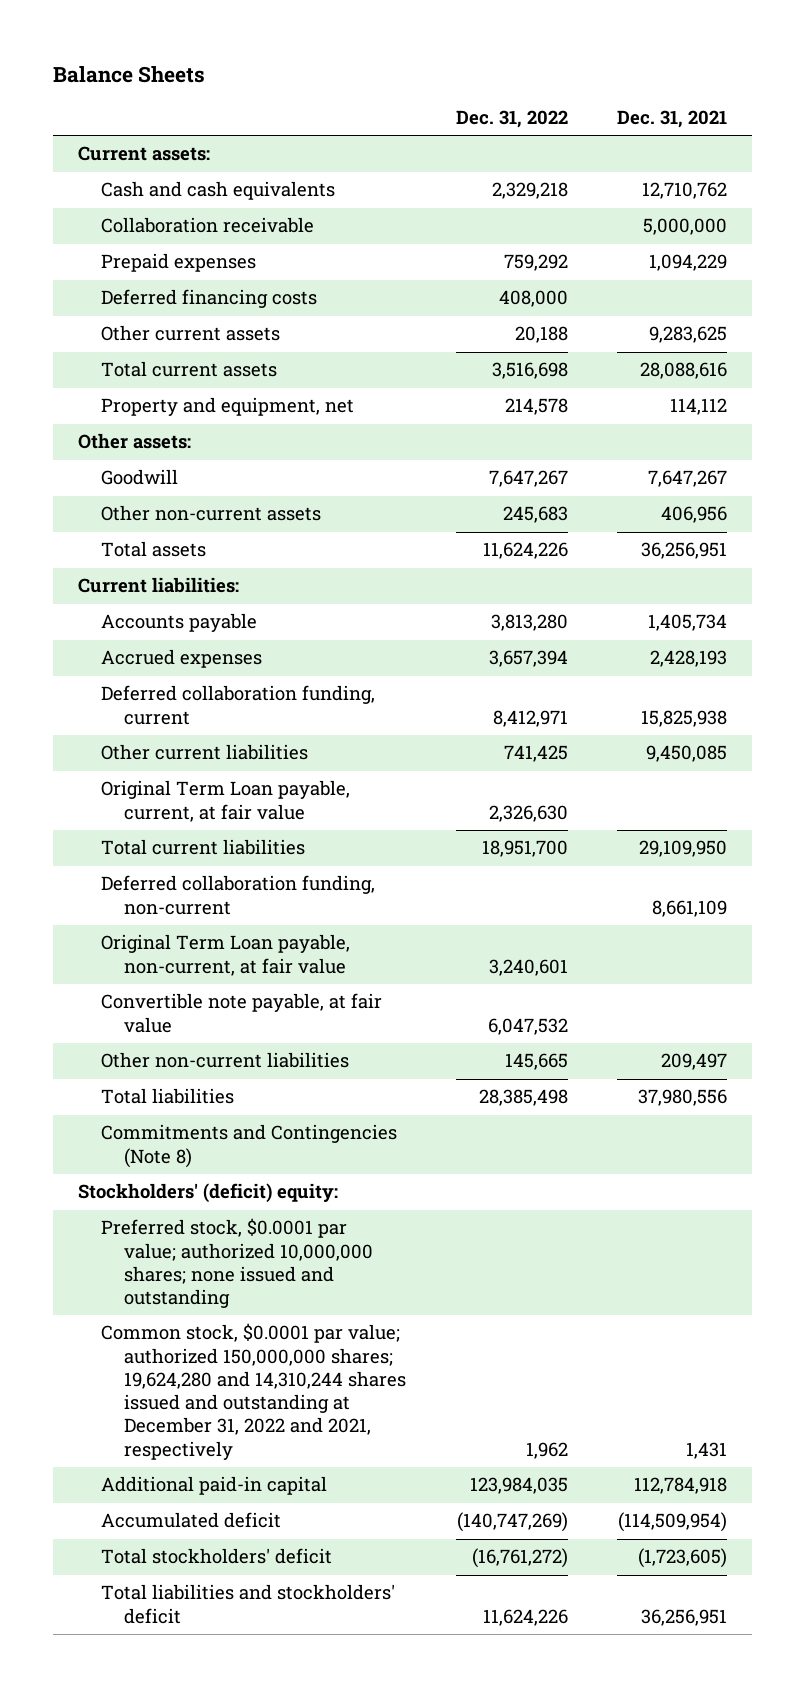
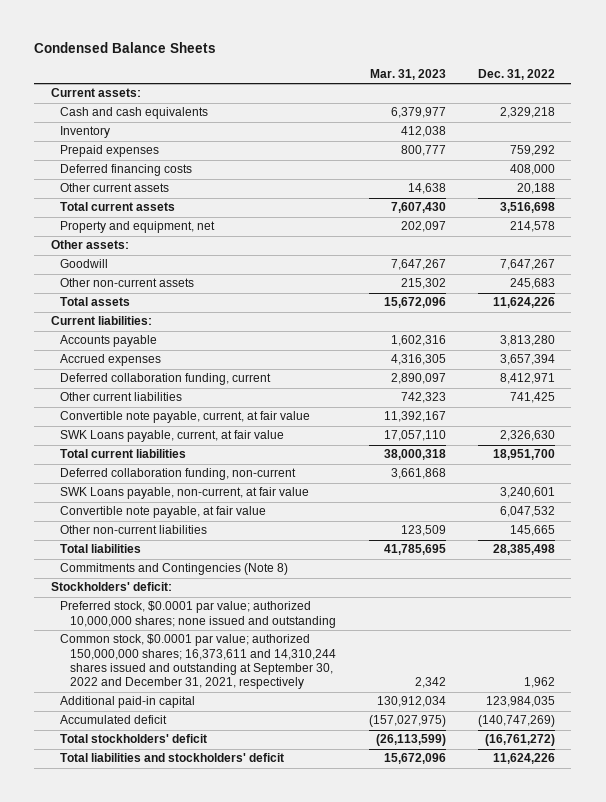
- Balance Sheets
+ Condensed Balance Sheets
- | Dec. 31, 2022 | Dec. 31, 2021
+ | Mar. 31, 2023 | Dec. 31, 2022
- Collaboration receivable | | 5,000,000
+ Inventory | 412,038 |
- Original Term Loan payable, current, at fair value | 2,326,630 |
+ Convertible note payable, current, at fair value | 11,392,167 |
+ SWK Loans payable, current, at fair value | 17,057,110 | 2,326,630
- Original Term Loan payable, non-current, at fair value | 3,240,601 |
+ SWK Loans payable, non-current, at fair value | | 3,240,601
- Stockholders' (deficit) equity:
+ Stockholders' deficit:
- Common stock, $0.0001 par value; authorized 150,000,000 shares; 19,624,280 and 14,310,244 shares issued and outstanding at December 31, 2022 and 2021, respectively | 1,962 | 1,431
+ Common stock, $0.0001 par value; authorized 150,000,000 shares; 16,373,611 and 14,310,244 shares issued and outstanding at September 30, 2022 and December 31, 2021, respectively | 2,342 | 1,962

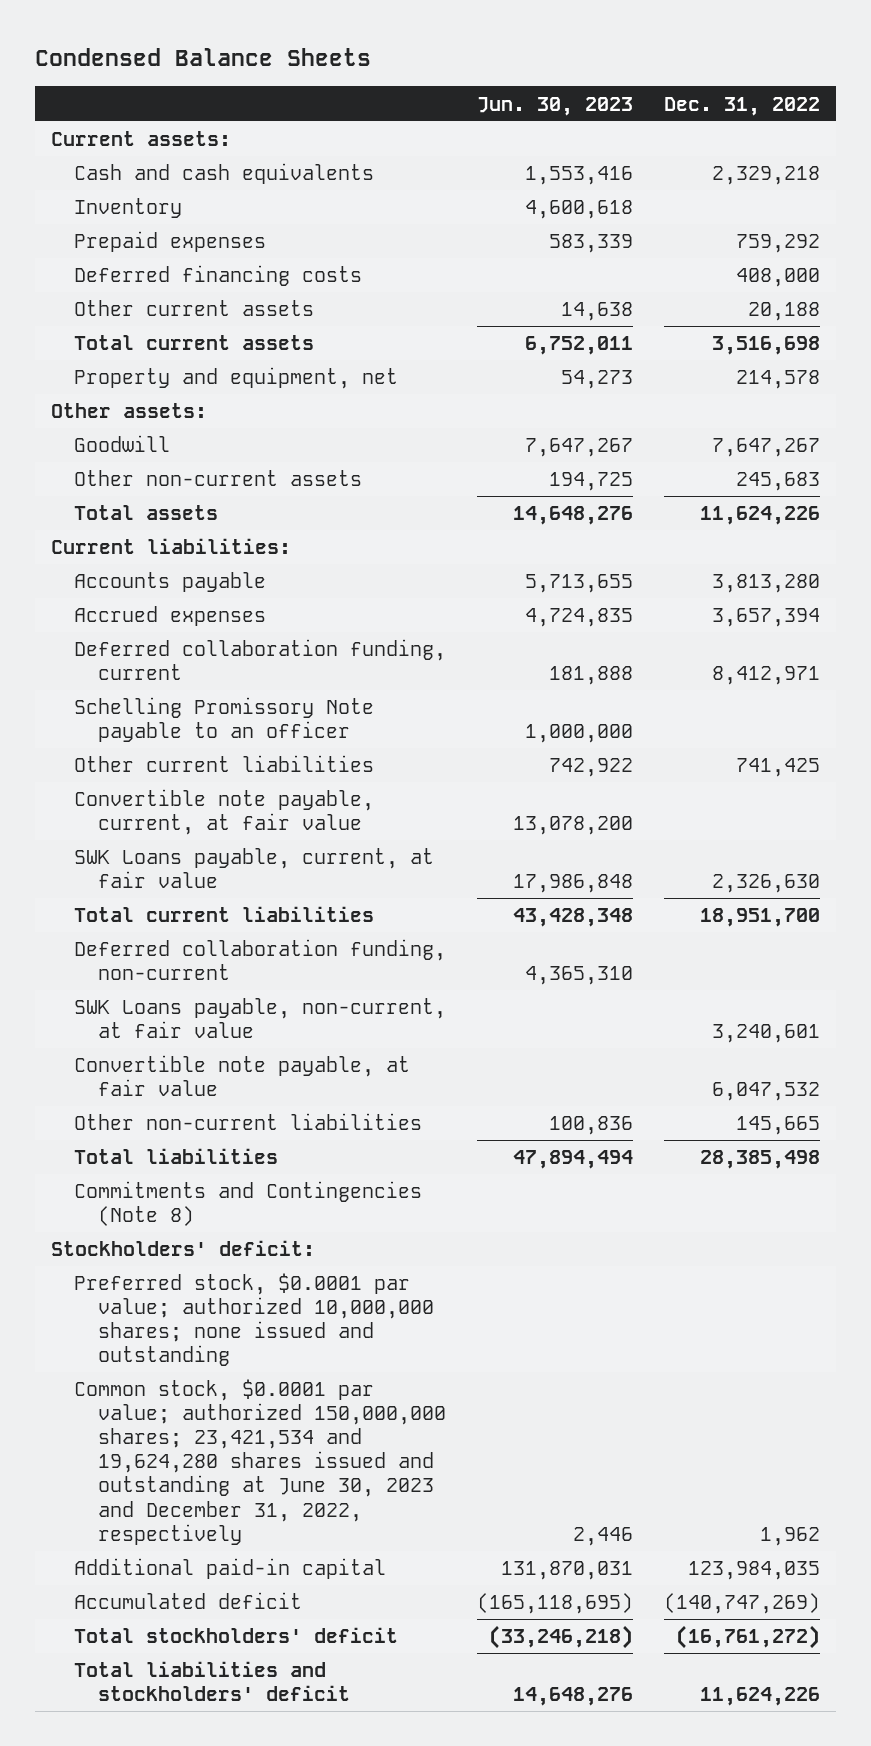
- | Mar. 31, 2023 | Dec. 31, 2022
+ | Jun. 30, 2023 | Dec. 31, 2022
+ Schelling Promissory Note payable to an officer | 1,000,000 |
- Common stock, $0.0001 par value; authorized 150,000,000 shares; 16,373,611 and 14,310,244 shares issued and outstanding at September 30, 2022 and December 31, 2021, respectively | 2,342 | 1,962
+ Common stock, $0.0001 par value; authorized 150,000,000 shares; 23,421,534 and 19,624,280 shares issued and outstanding at June 30, 2023 and December 31, 2022, respectively | 2,446 | 1,962

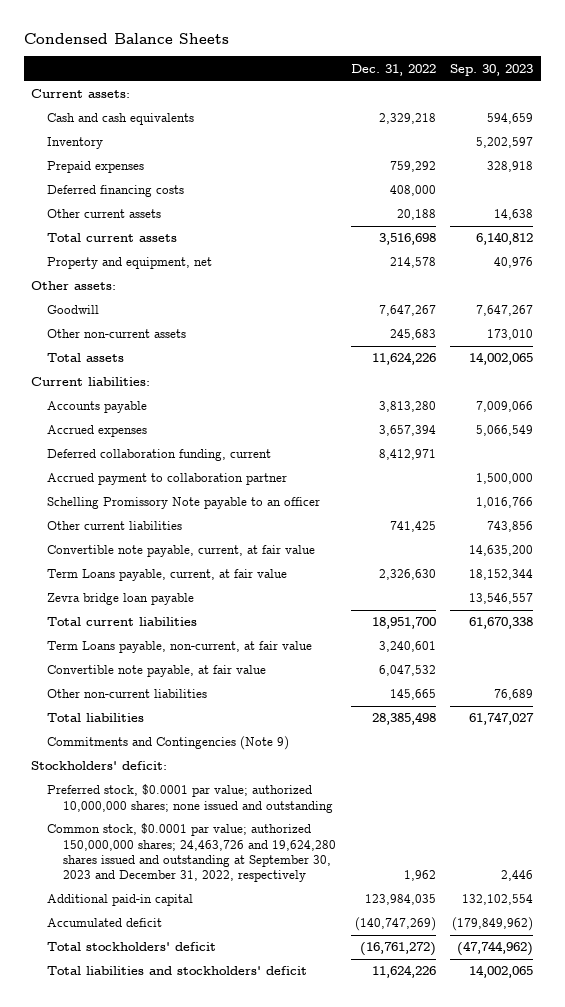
- | Jun. 30, 2023 | Dec. 31, 2022
+ | Dec. 31, 2022 | Sep. 30, 2023
+ Accrued payment to collaboration partner | | 1,500,000
- SWK Loans payable, current, at fair value | 17,986,848 | 2,326,630
+ Term Loans payable, current, at fair value | 2,326,630 | 18,152,344
+ Zevra bridge loan payable | | 13,546,557
- Deferred collaboration funding, non-current | 4,365,310 |
- SWK Loans payable, non-current, at fair value | | 3,240,601
+ Term Loans payable, non-current, at fair value | 3,240,601 |
- Commitments and Contingencies (Note 8)
+ Commitments and Contingencies (Note 9)
- Common stock, $0.0001 par value; authorized 150,000,000 shares; 23,421,534 and 19,624,280 shares issued and outstanding at June 30, 2023 and December 31, 2022, respectively | 2,446 | 1,962
+ Common stock, $0.0001 par value; authorized 150,000,000 shares; 24,463,726 and 19,624,280 shares issued and outstanding at September 30, 2023 and December 31, 2022, respectively | 1,962 | 2,446

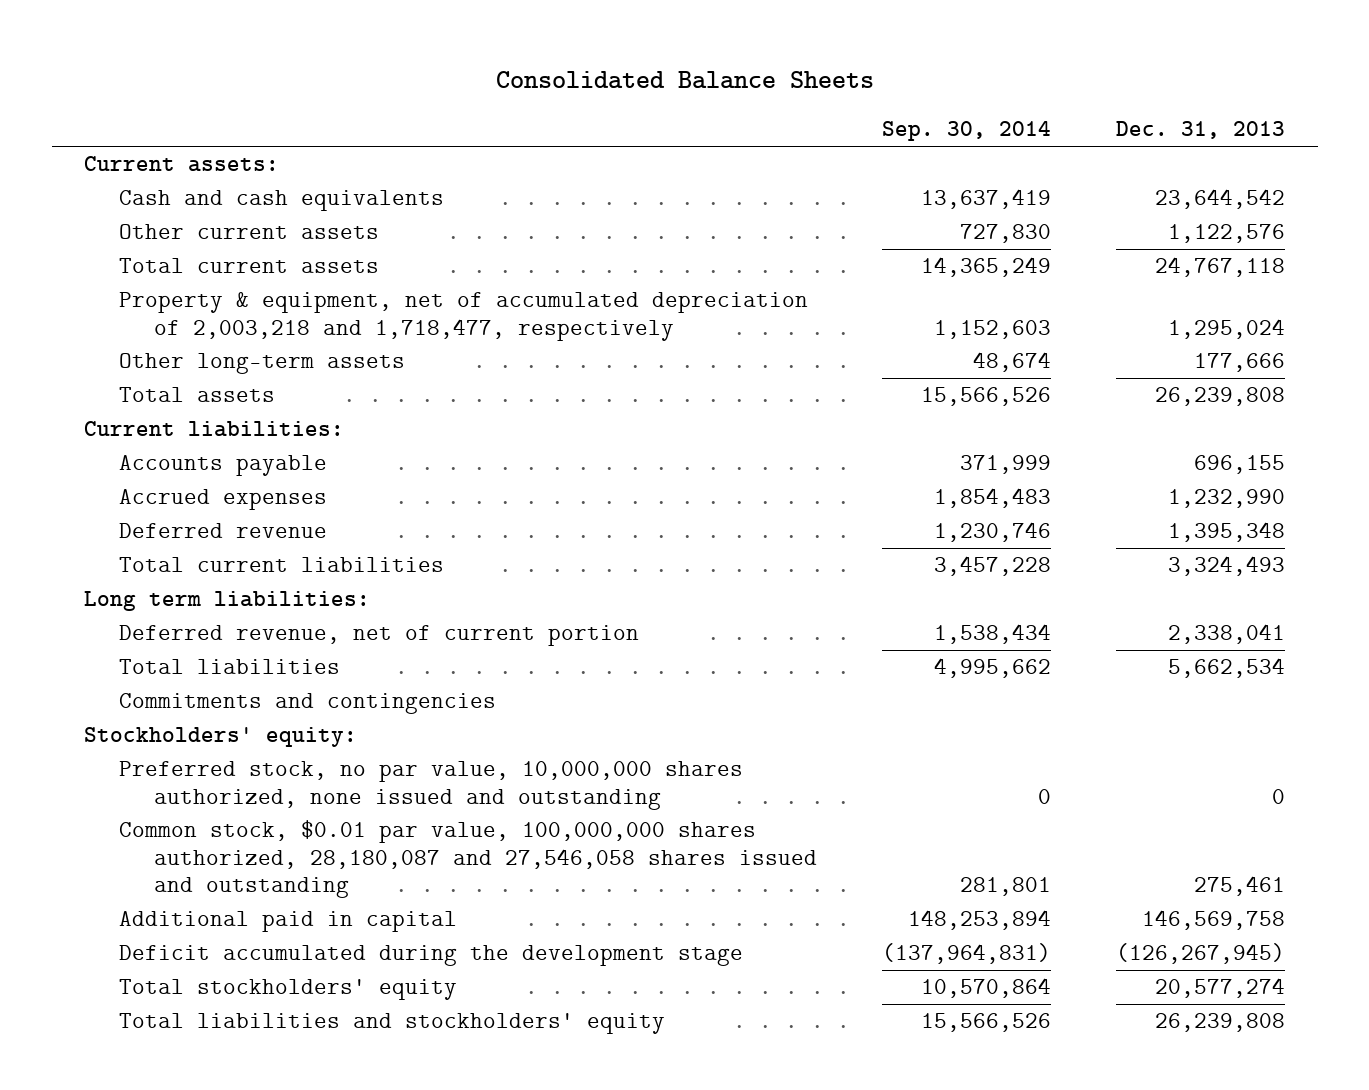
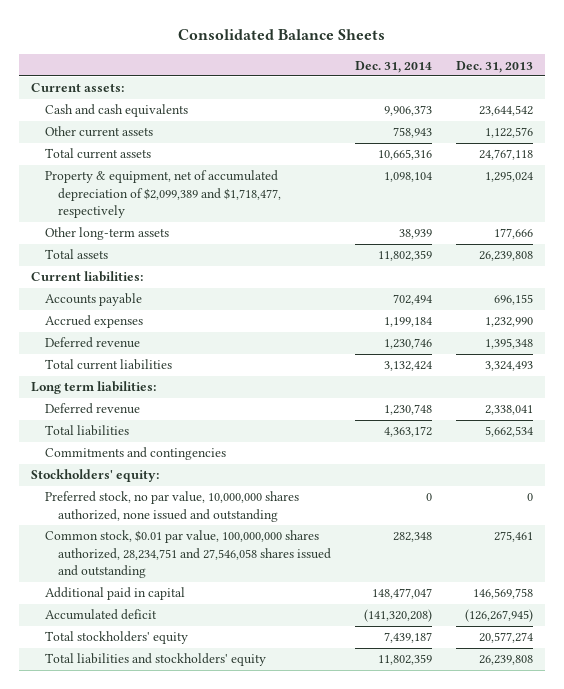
- | Sep. 30, 2014 | Dec. 31, 2013
+ | Dec. 31, 2014 | Dec. 31, 2013
- Property & equipment, net of accumulated depreciation of 2,003,218 and 1,718,477, respectively | 1,152,603 | 1,295,024
+ Property & equipment, net of accumulated depreciation of $2,099,389 and $1,718,477, respectively | 1,098,104 | 1,295,024
- Deferred revenue, net of current portion | 1,538,434 | 2,338,041
+ Deferred revenue | 1,230,748 | 2,338,041
- Common stock, $0.01 par value, 100,000,000 shares authorized, 28,180,087 and 27,546,058 shares issued and outstanding | 281,801 | 275,461
+ Common stock, $0.01 par value, 100,000,000 shares authorized, 28,234,751 and 27,546,058 shares issued and outstanding | 282,348 | 275,461
- Deficit accumulated during the development stage | (137,964,831) | (126,267,945)
+ Accumulated deficit | (141,320,208) | (126,267,945)

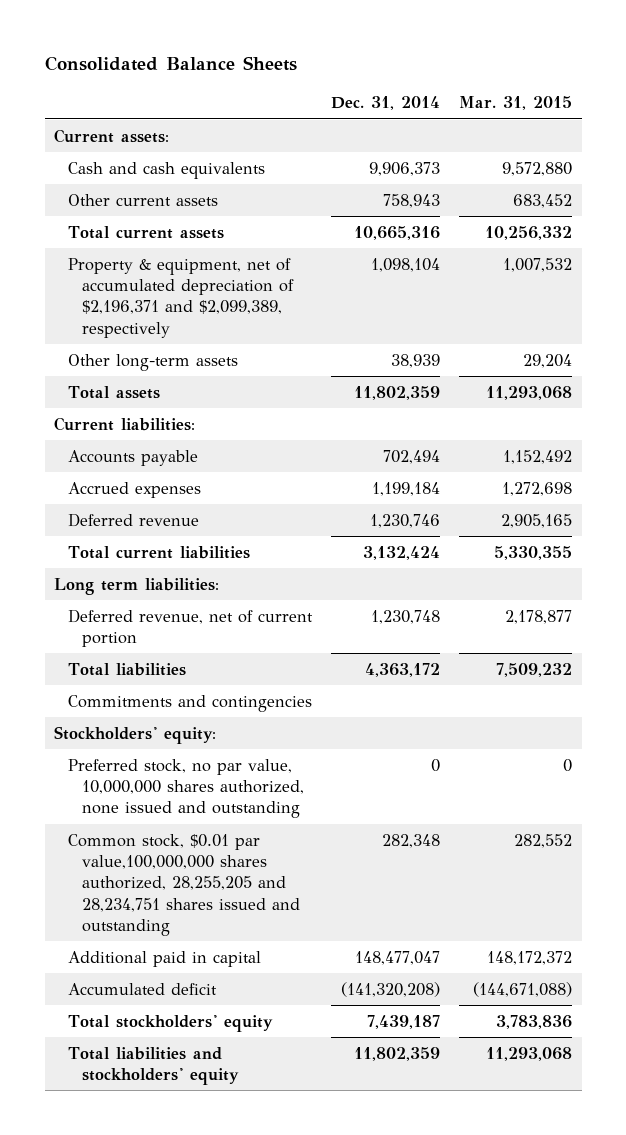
- | Dec. 31, 2014 | Dec. 31, 2013
+ | Dec. 31, 2014 | Mar. 31, 2015
- Property & equipment, net of accumulated depreciation of $2,099,389 and $1,718,477, respectively | 1,098,104 | 1,295,024
+ Property & equipment, net of accumulated depreciation of $2,196,371 and $2,099,389, respectively | 1,098,104 | 1,007,532
- Deferred revenue | 1,230,748 | 2,338,041
+ Deferred revenue, net of current portion | 1,230,748 | 2,178,877
- Common stock, $0.01 par value, 100,000,000 shares authorized, 28,234,751 and 27,546,058 shares issued and outstanding | 282,348 | 275,461
+ Common stock, $0.01 par value,100,000,000 shares authorized, 28,255,205 and 28,234,751 shares issued and outstanding | 282,348 | 282,552

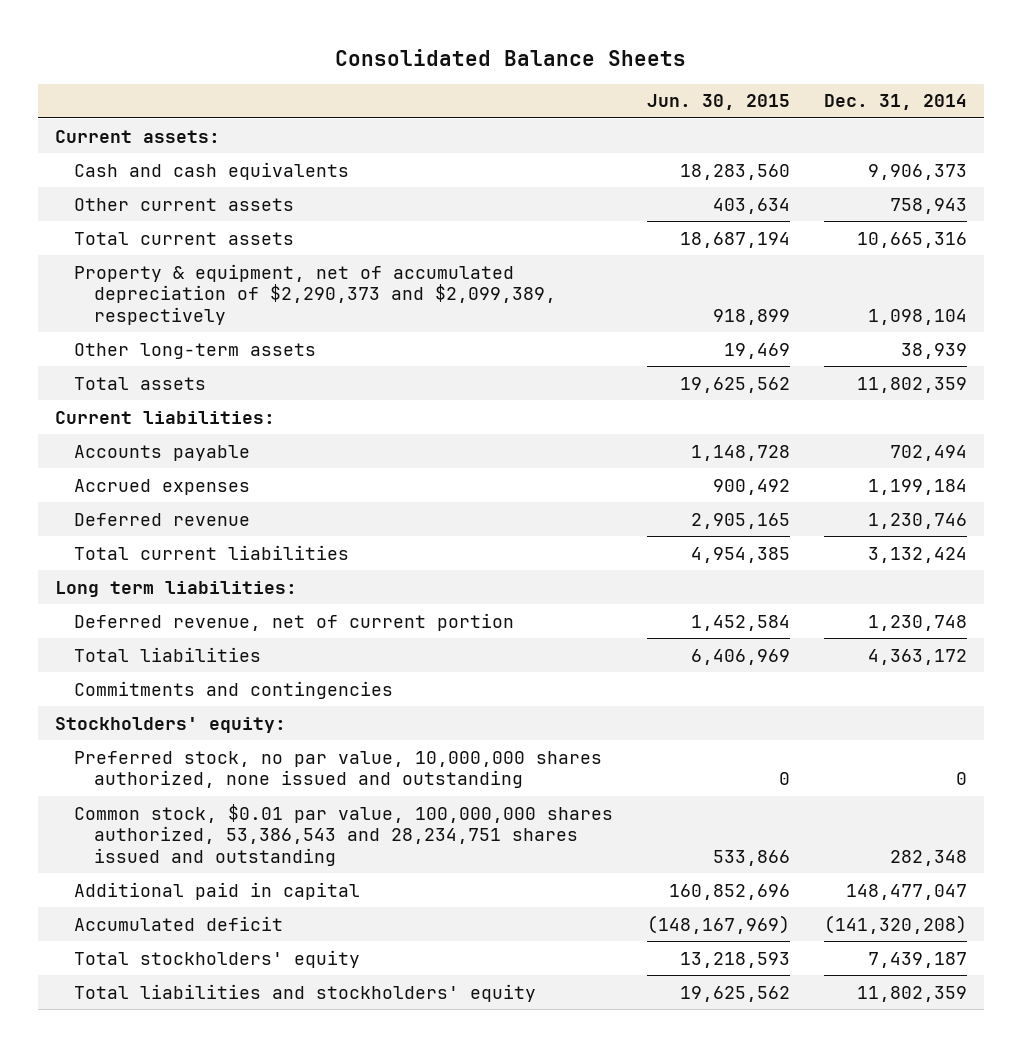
- | Dec. 31, 2014 | Mar. 31, 2015
+ | Jun. 30, 2015 | Dec. 31, 2014
- Property & equipment, net of accumulated depreciation of $2,196,371 and $2,099,389, respectively | 1,098,104 | 1,007,532
+ Property & equipment, net of accumulated depreciation of $2,290,373 and $2,099,389, respectively | 918,899 | 1,098,104
- Common stock, $0.01 par value,100,000,000 shares authorized, 28,255,205 and 28,234,751 shares issued and outstanding | 282,348 | 282,552
+ Common stock, $0.01 par value, 100,000,000 shares authorized, 53,386,543 and 28,234,751 shares issued and outstanding | 533,866 | 282,348

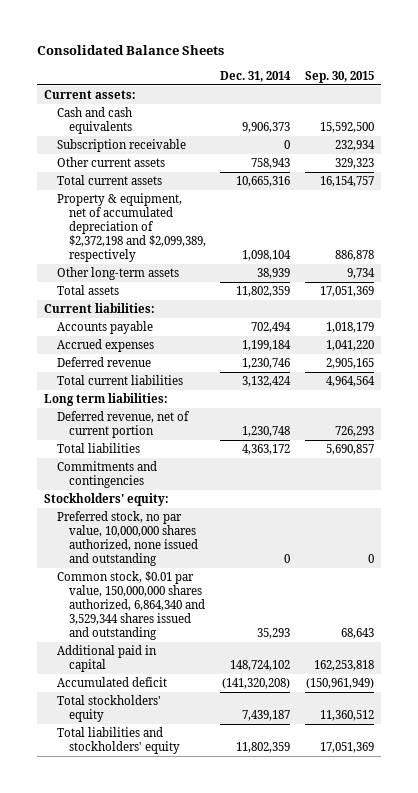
- | Jun. 30, 2015 | Dec. 31, 2014
+ | Dec. 31, 2014 | Sep. 30, 2015
+ Subscription receivable | 0 | 232,934
- Property & equipment, net of accumulated depreciation of $2,290,373 and $2,099,389, respectively | 918,899 | 1,098,104
+ Property & equipment, net of accumulated depreciation of $2,372,198 and $2,099,389, respectively | 1,098,104 | 886,878
- Common stock, $0.01 par value, 100,000,000 shares authorized, 53,386,543 and 28,234,751 shares issued and outstanding | 533,866 | 282,348
- Additional paid in capital | 160,852,696 | 148,477,047
+ Common stock, $0.01 par value, 150,000,000 shares authorized, 6,864,340 and 3,529,344 shares issued and outstanding | 35,293 | 68,643
+ Additional paid in capital | 148,724,102 | 162,253,818

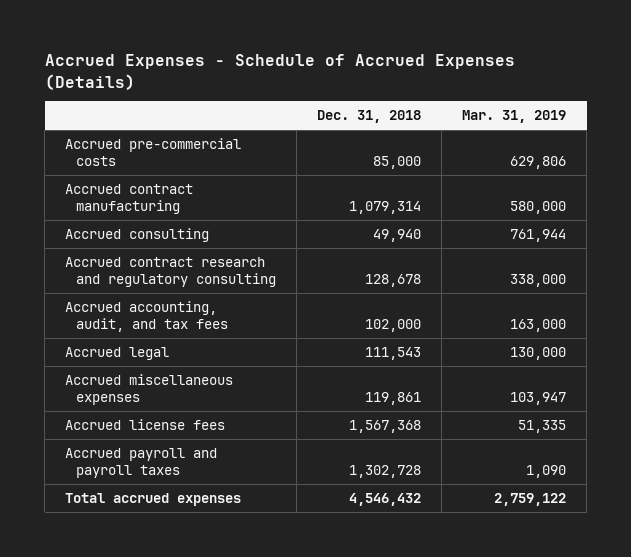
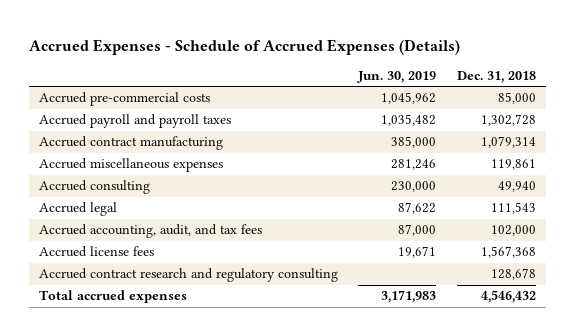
- | Dec. 31, 2018 | Mar. 31, 2019
+ | Jun. 30, 2019 | Dec. 31, 2018
moved up: Accrued payroll and payroll taxes | 1,035,482 | 1,302,728
moved up: Accrued miscellaneous expenses | 281,246 | 119,861
moved down: Accrued accounting, audit, and tax fees | 87,000 | 102,000
moved down: Accrued contract research and regulatory consulting | | 128,678

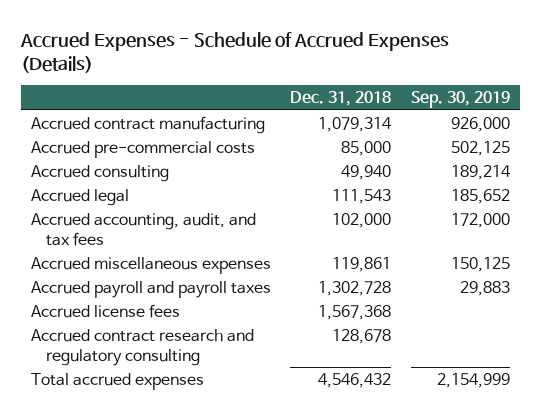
- | Jun. 30, 2019 | Dec. 31, 2018
+ | Dec. 31, 2018 | Sep. 30, 2019
moved down: Accrued pre-commercial costs | 85,000 | 502,125
moved down: Accrued miscellaneous expenses | 119,861 | 150,125
moved down: Accrued payroll and payroll taxes | 1,302,728 | 29,883

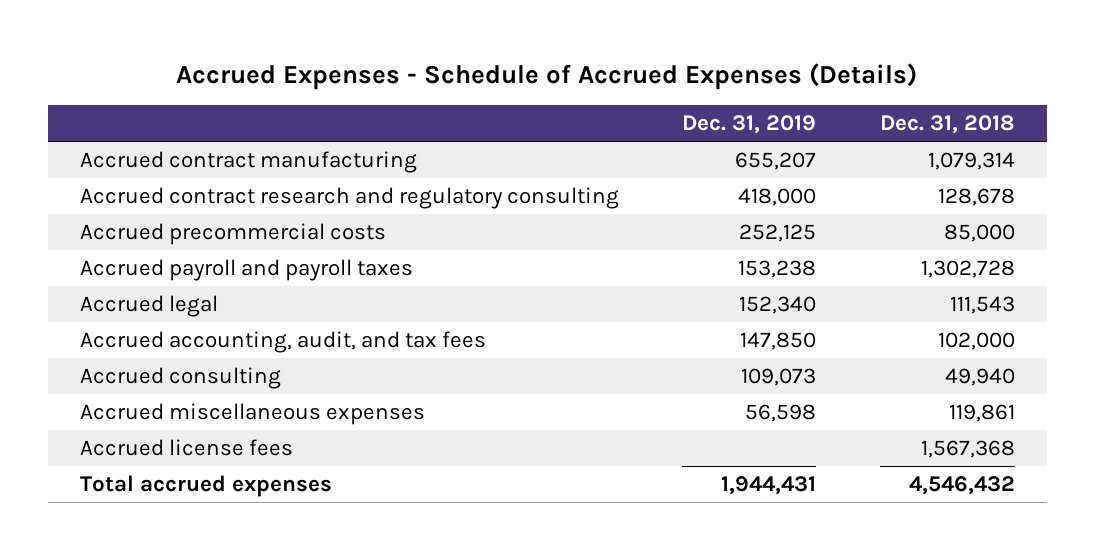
- | Dec. 31, 2018 | Sep. 30, 2019
+ | Dec. 31, 2019 | Dec. 31, 2018
- Accrued pre-commercial costs | 85,000 | 502,125
moved up: Accrued contract research and regulatory consulting | 418,000 | 128,678
+ Accrued precommercial costs | 252,125 | 85,000
moved up: Accrued payroll and payroll taxes | 153,238 | 1,302,728
moved down: Accrued consulting | 109,073 | 49,940

